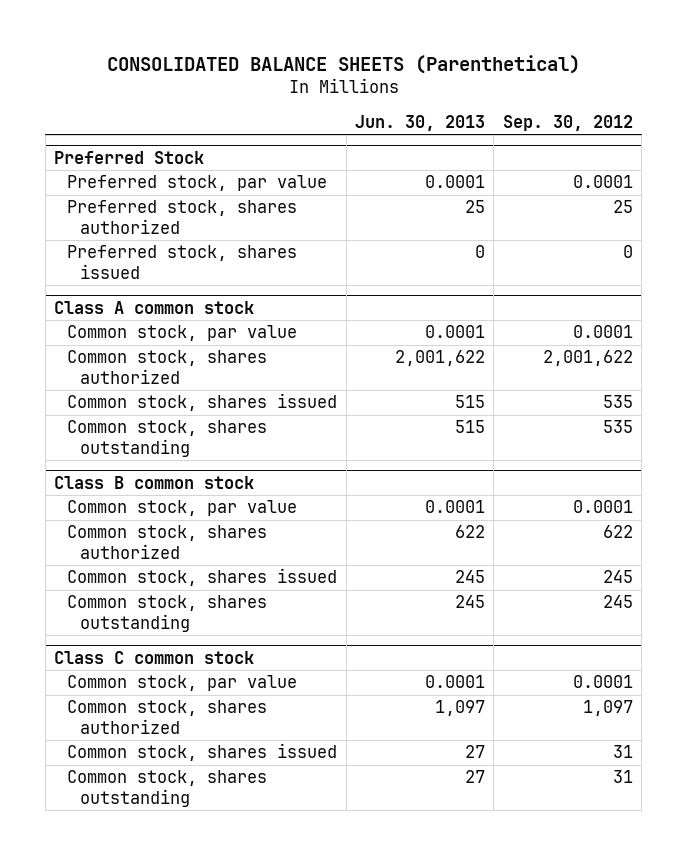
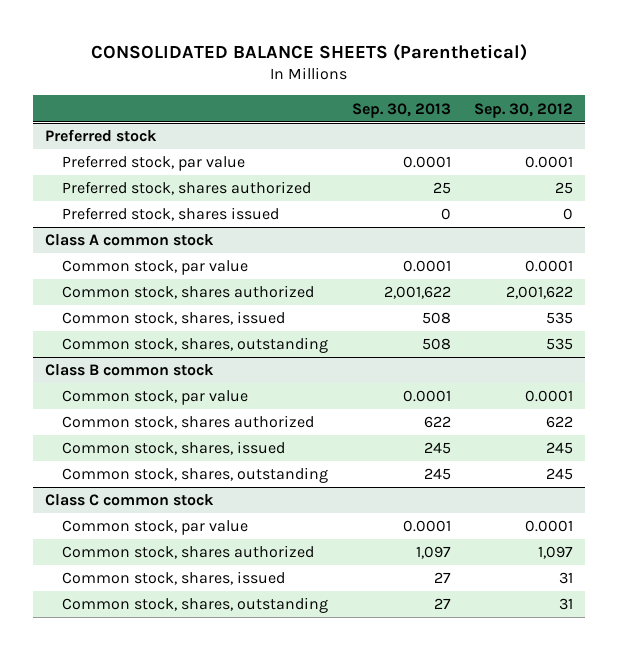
- | Jun. 30, 2013 | Sep. 30, 2012
+ | Sep. 30, 2013 | Sep. 30, 2012
- Preferred Stock
+ Preferred stock
@ Class A common stock
- Common stock, shares issued | 515 | 535
- Common stock, shares outstanding | 515 | 535
+ Common stock, shares, issued | 508 | 535
+ Common stock, shares, outstanding | 508 | 535
@ Class B common stock
- Common stock, shares issued | 245 | 245
- Common stock, shares outstanding | 245 | 245
+ Common stock, shares, issued | 245 | 245
+ Common stock, shares, outstanding | 245 | 245
@ Class C common stock
- Common stock, shares issued | 27 | 31
- Common stock, shares outstanding | 27 | 31
+ Common stock, shares, issued | 27 | 31
+ Common stock, shares, outstanding | 27 | 31

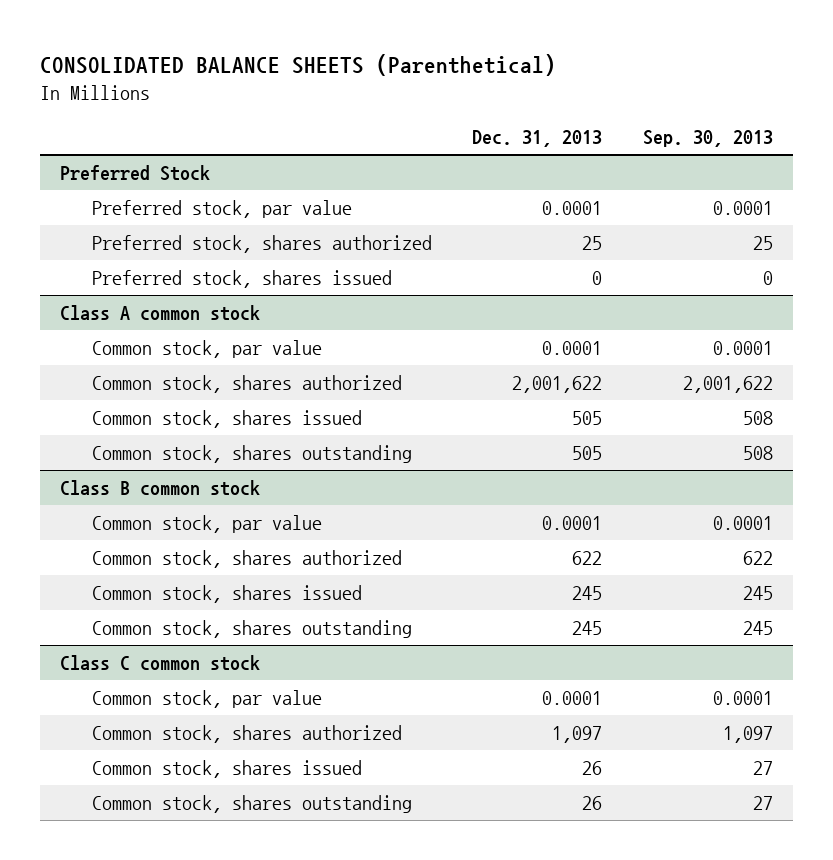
- | Sep. 30, 2013 | Sep. 30, 2012
+ | Dec. 31, 2013 | Sep. 30, 2013
- Preferred stock
+ Preferred Stock
@ Class A common stock
- Common stock, shares, issued | 508 | 535
- Common stock, shares, outstanding | 508 | 535
+ Common stock, shares issued | 505 | 508
+ Common stock, shares outstanding | 505 | 508
@ Class B common stock
- Common stock, shares, issued | 245 | 245
- Common stock, shares, outstanding | 245 | 245
+ Common stock, shares issued | 245 | 245
+ Common stock, shares outstanding | 245 | 245
@ Class C common stock
- Common stock, shares, issued | 27 | 31
- Common stock, shares, outstanding | 27 | 31
+ Common stock, shares issued | 26 | 27
+ Common stock, shares outstanding | 26 | 27

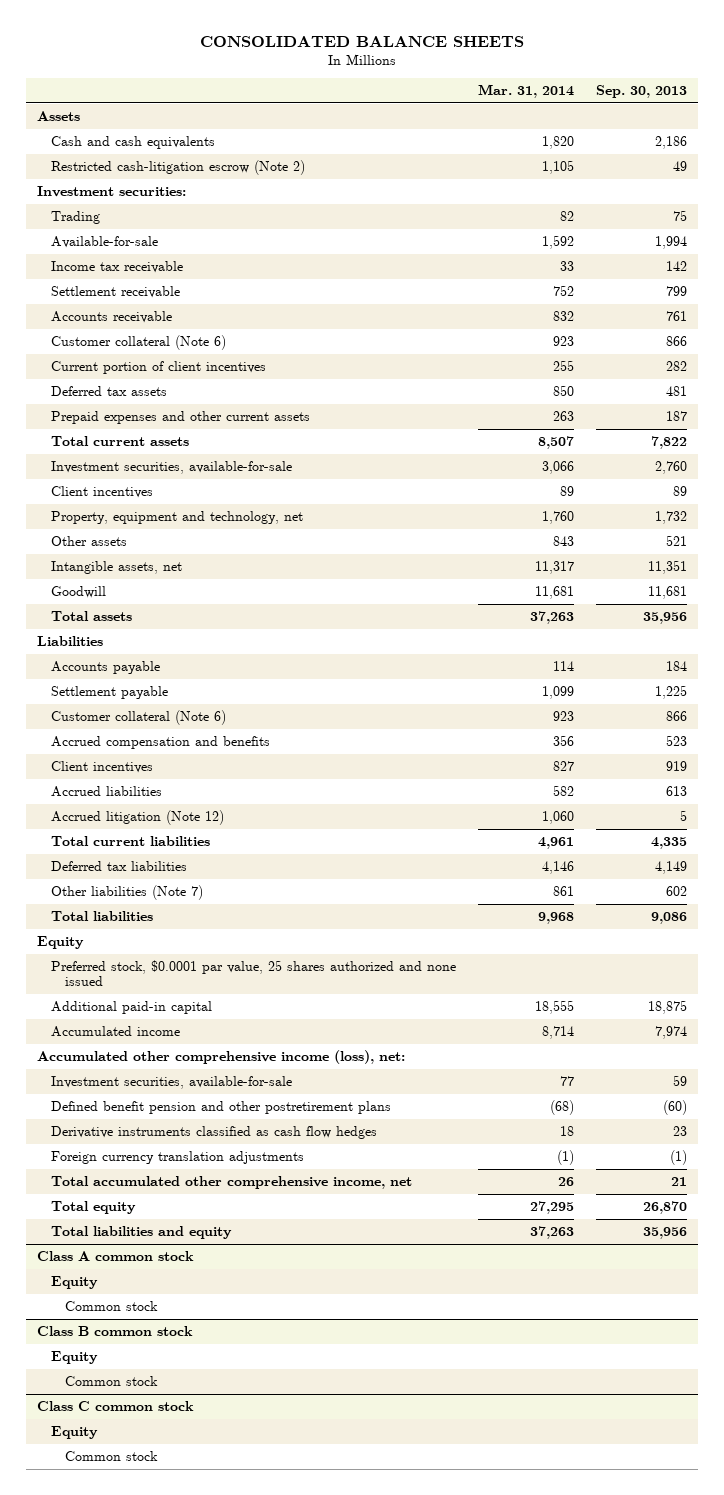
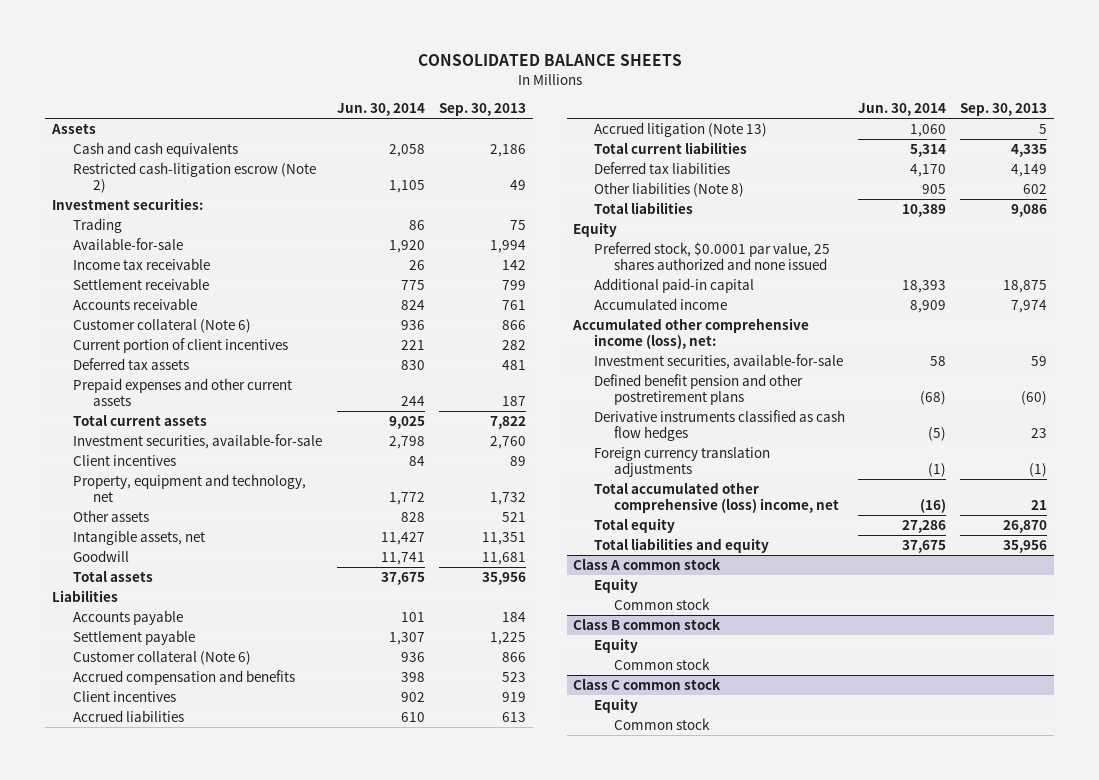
- | Mar. 31, 2014 | Sep. 30, 2013
+ | Jun. 30, 2014 | Sep. 30, 2013
- Accrued litigation (Note 12) | 1,060 | 5
+ Accrued litigation (Note 13) | 1,060 | 5
- Other liabilities (Note 7) | 861 | 602
+ Other liabilities (Note 8) | 905 | 602
- Total accumulated other comprehensive income, net | 26 | 21
+ Total accumulated other comprehensive (loss) income, net | (16) | 21

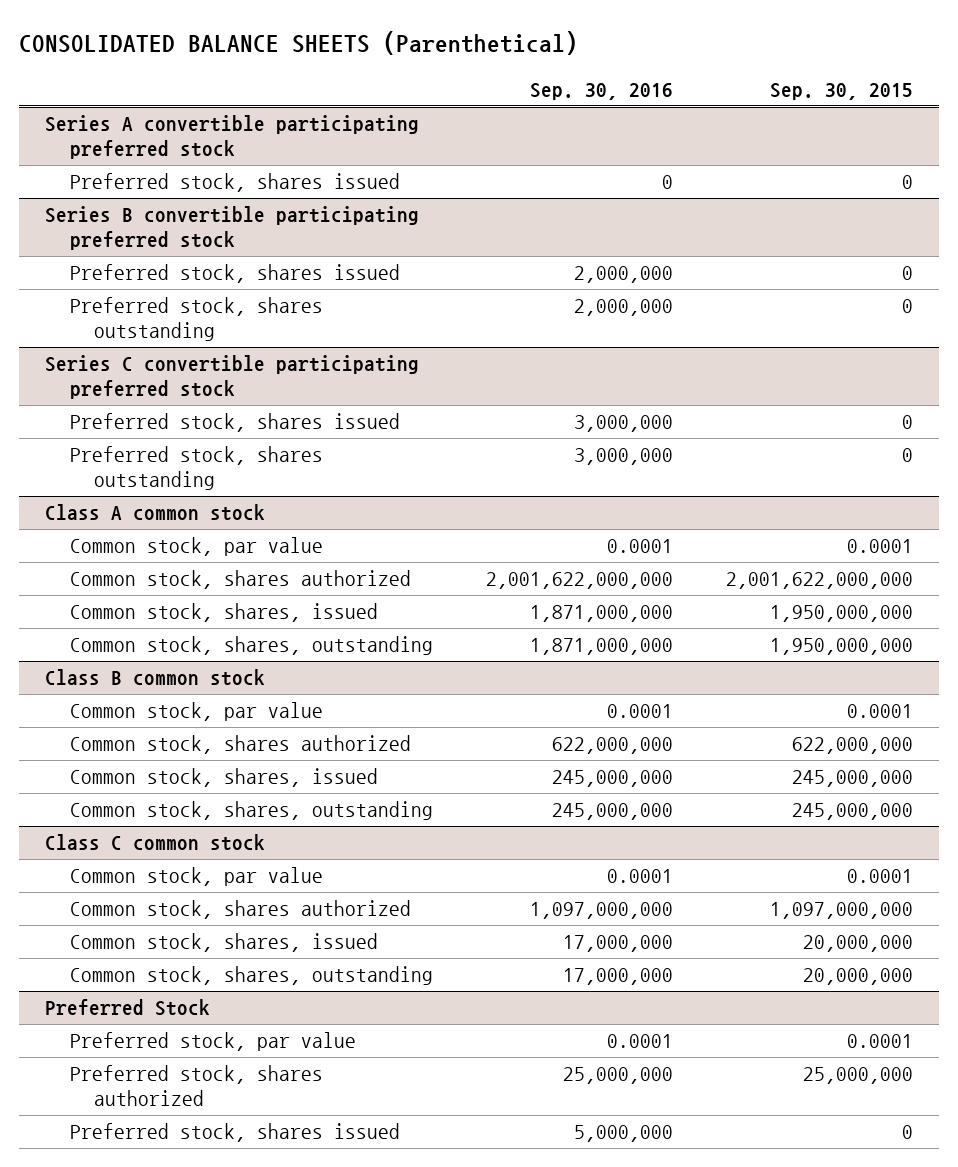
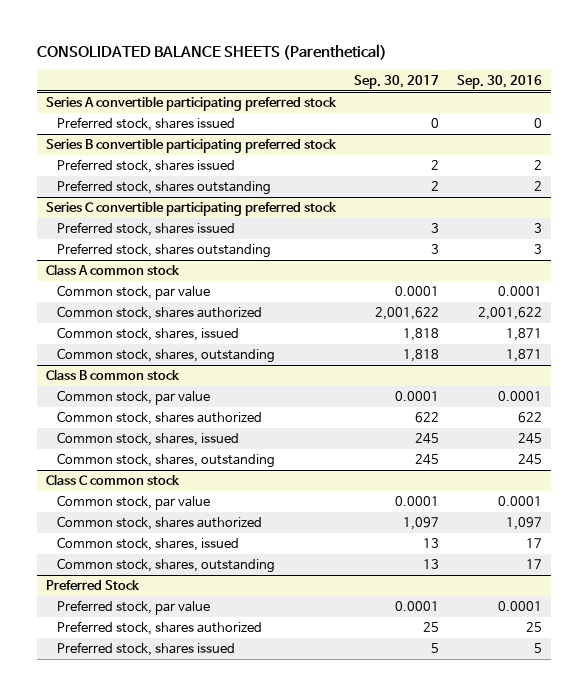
- | Sep. 30, 2016 | Sep. 30, 2015
+ | Sep. 30, 2017 | Sep. 30, 2016
@ Series B convertible participating preferred stock
- Preferred stock, shares issued | 2,000,000 | 0
- Preferred stock, shares outstanding | 2,000,000 | 0
+ Preferred stock, shares issued | 2 | 2
+ Preferred stock, shares outstanding | 2 | 2
@ Series C convertible participating preferred stock
- Preferred stock, shares issued | 3,000,000 | 0
- Preferred stock, shares outstanding | 3,000,000 | 0
+ Preferred stock, shares issued | 3 | 3
+ Preferred stock, shares outstanding | 3 | 3
@ Class A common stock
- Common stock, shares authorized | 2,001,622,000,000 | 2,001,622,000,000
- Common stock, shares, issued | 1,871,000,000 | 1,950,000,000
- Common stock, shares, outstanding | 1,871,000,000 | 1,950,000,000
+ Common stock, shares authorized | 2,001,622 | 2,001,622
+ Common stock, shares, issued | 1,818 | 1,871
+ Common stock, shares, outstanding | 1,818 | 1,871
@ Class B common stock
- Common stock, shares authorized | 622,000,000 | 622,000,000
- Common stock, shares, issued | 245,000,000 | 245,000,000
- Common stock, shares, outstanding | 245,000,000 | 245,000,000
+ Common stock, shares authorized | 622 | 622
+ Common stock, shares, issued | 245 | 245
+ Common stock, shares, outstanding | 245 | 245
@ Class C common stock
- Common stock, shares authorized | 1,097,000,000 | 1,097,000,000
- Common stock, shares, issued | 17,000,000 | 20,000,000
- Common stock, shares, outstanding | 17,000,000 | 20,000,000
+ Common stock, shares authorized | 1,097 | 1,097
+ Common stock, shares, issued | 13 | 17
+ Common stock, shares, outstanding | 13 | 17
@ Preferred Stock
- Preferred stock, shares authorized | 25,000,000 | 25,000,000
- Preferred stock, shares issued | 5,000,000 | 0
+ Preferred stock, shares authorized | 25 | 25
+ Preferred stock, shares issued | 5 | 5

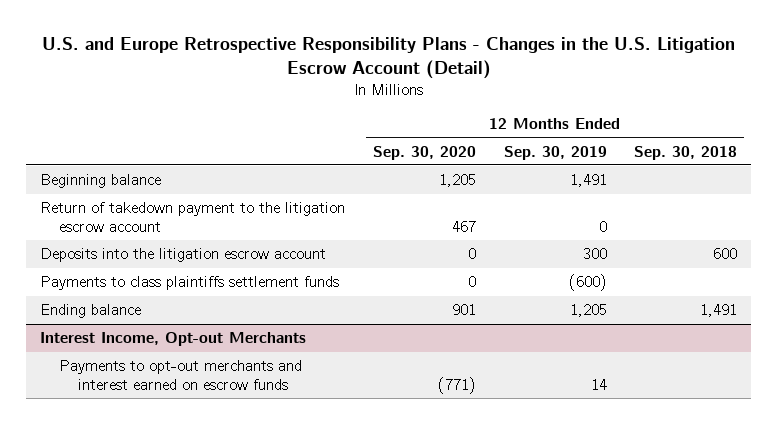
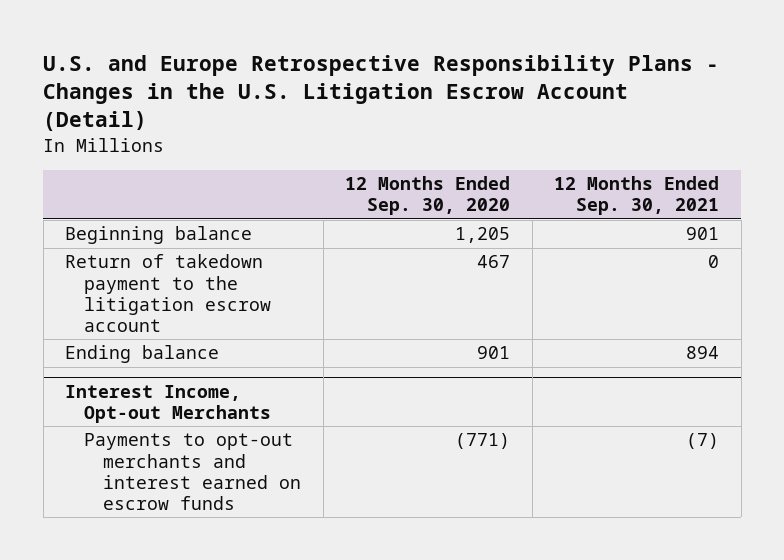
- | 12 Months Ended Sep. 30, 2020 | 12 Months Ended Sep. 30, 2019 | 12 Months Ended Sep. 30, 2018
+ | 12 Months Ended Sep. 30, 2020 | 12 Months Ended Sep. 30, 2021
- Deposits into the litigation escrow account | 0 | 300 | 600
- Payments to class plaintiffs settlement funds | 0 | (600) |

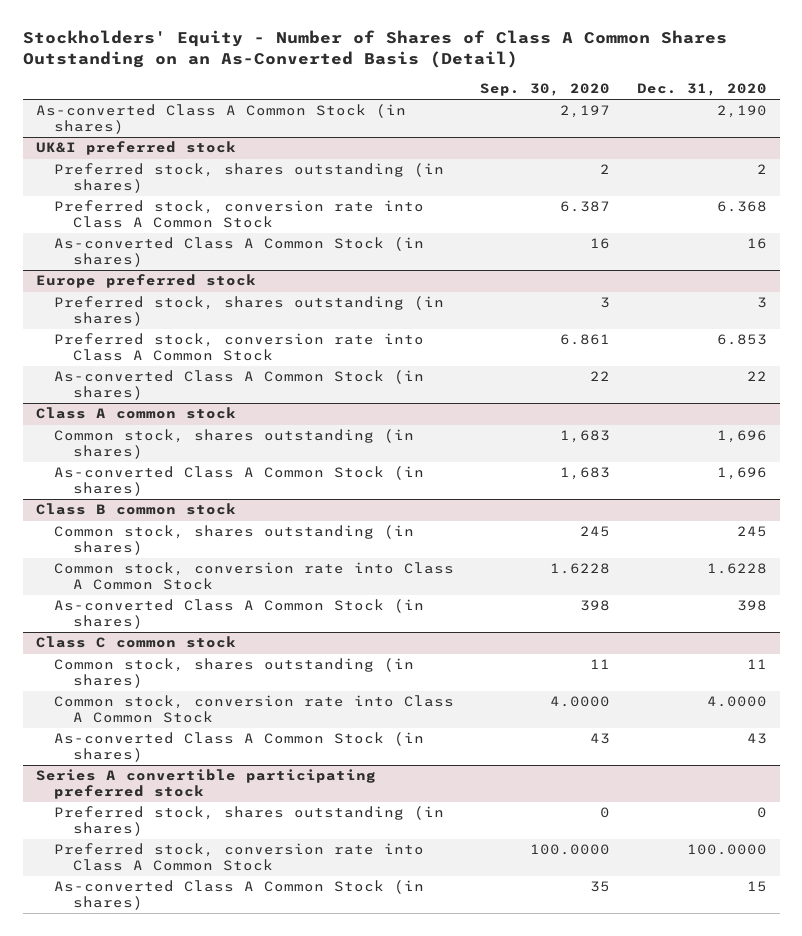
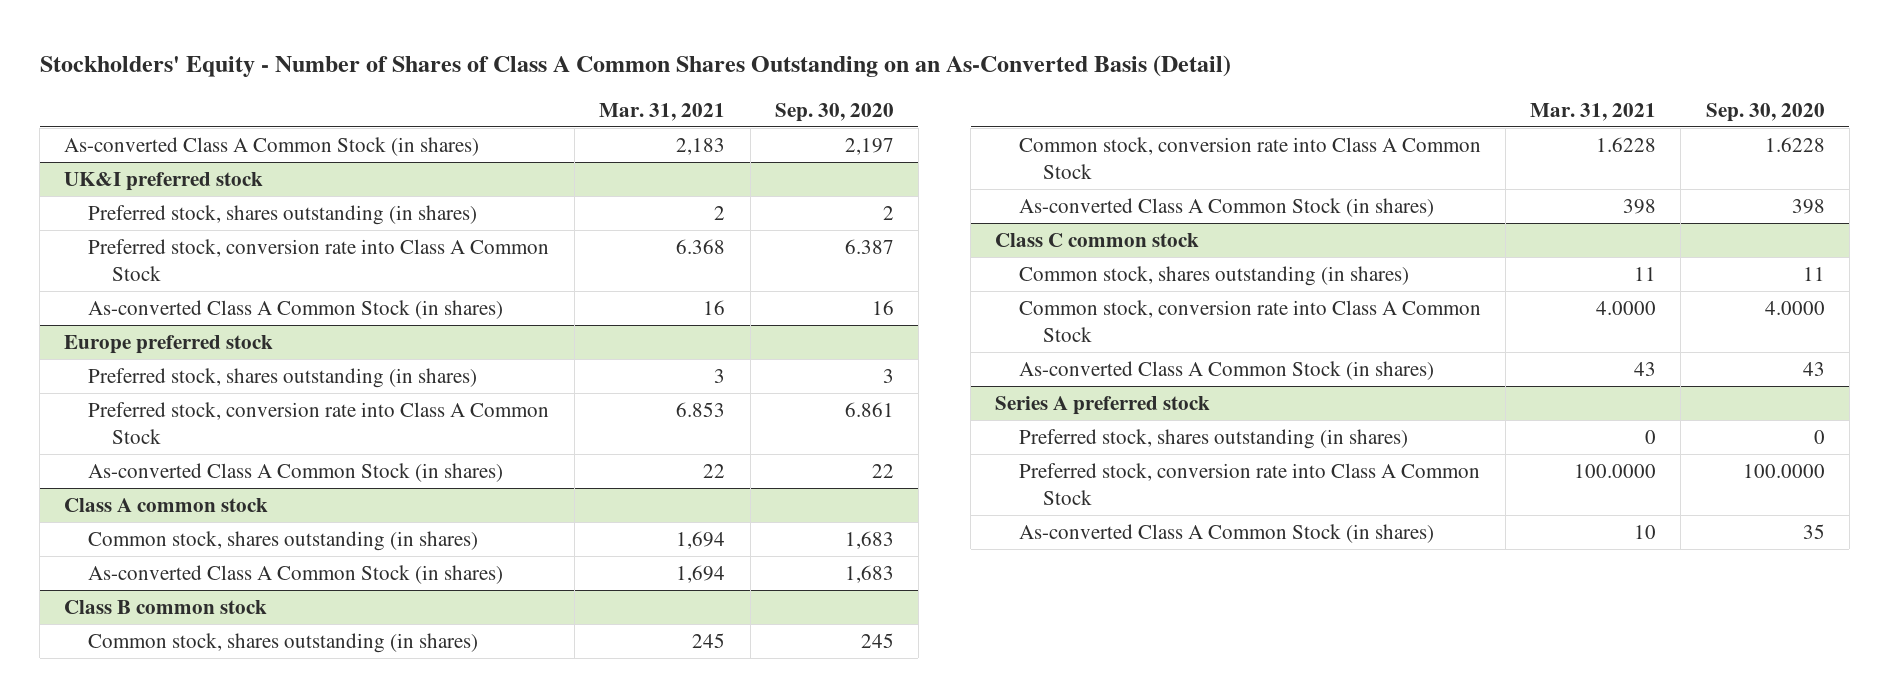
- | Sep. 30, 2020 | Dec. 31, 2020
+ | Mar. 31, 2021 | Sep. 30, 2020
- Series A convertible participating preferred stock
+ Series A preferred stock

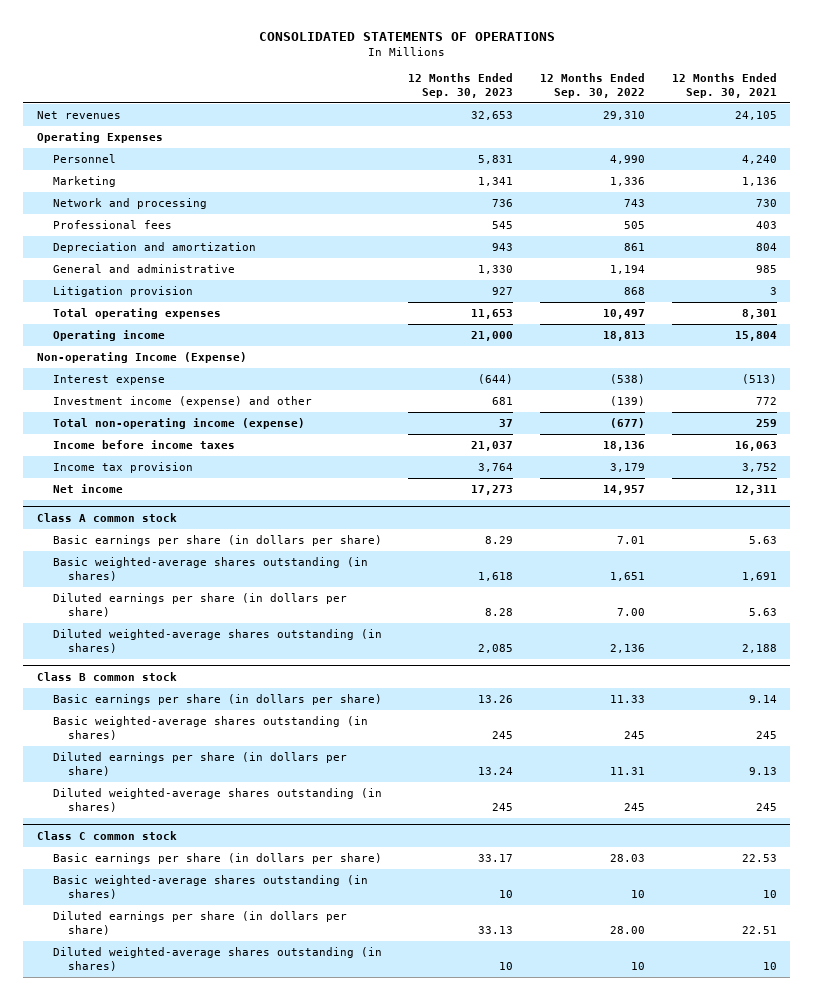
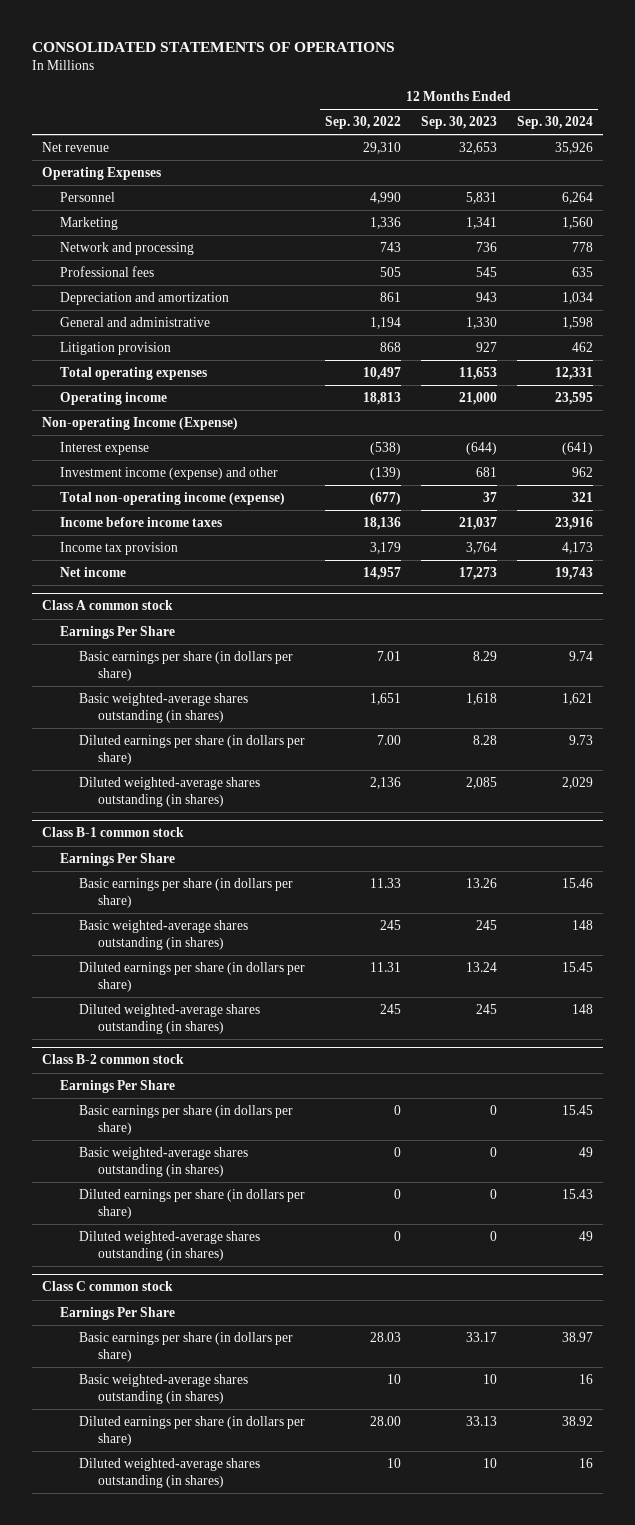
- | 12 Months Ended Sep. 30, 2023 | 12 Months Ended Sep. 30, 2022 | 12 Months Ended Sep. 30, 2021
+ | 12 Months Ended Sep. 30, 2022 | 12 Months Ended Sep. 30, 2023 | 12 Months Ended Sep. 30, 2024
- Net revenues | 32,653 | 29,310 | 24,105
+ Net revenue | 29,310 | 32,653 | 35,926
@ Class A common stock
+ Earnings Per Share
- Class B common stock
+ Class B-1 common stock
+ Earnings Per Share
+ Class B-2 common stock
+ Earnings Per Share
+ Basic earnings per share (in dollars per share) | 0 | 0 | 15.45
+ Basic weighted-average shares outstanding (in shares) | 0 | 0 | 49
+ Diluted earnings per share (in dollars per share) | 0 | 0 | 15.43
+ Diluted weighted-average shares outstanding (in shares) | 0 | 0 | 49
@ Class C common stock
+ Earnings Per Share

